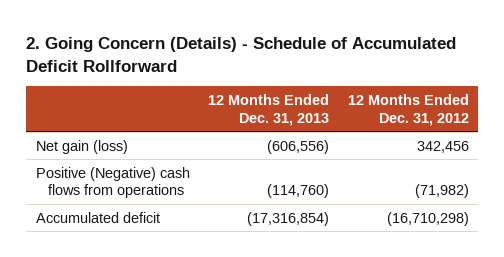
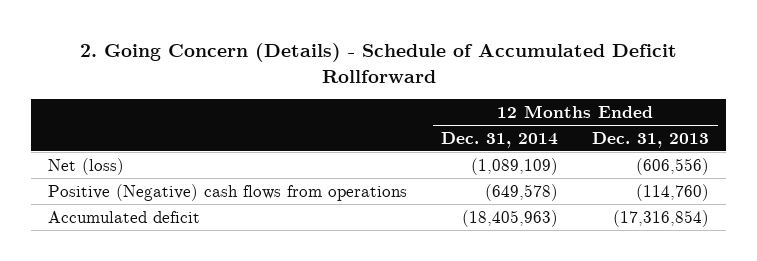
- | 12 Months Ended Dec. 31, 2013 | 12 Months Ended Dec. 31, 2012
+ | 12 Months Ended Dec. 31, 2014 | 12 Months Ended Dec. 31, 2013
- Net gain (loss) | (606,556) | 342,456
+ Net (loss) | (1,089,109) | (606,556)

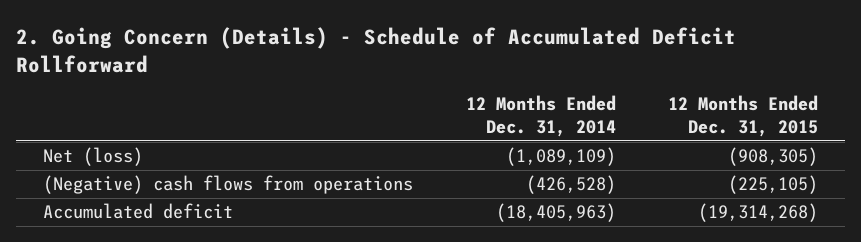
- | 12 Months Ended Dec. 31, 2014 | 12 Months Ended Dec. 31, 2013
+ | 12 Months Ended Dec. 31, 2014 | 12 Months Ended Dec. 31, 2015
- Positive (Negative) cash flows from operations | (649,578) | (114,760)
+ (Negative) cash flows from operations | (426,528) | (225,105)

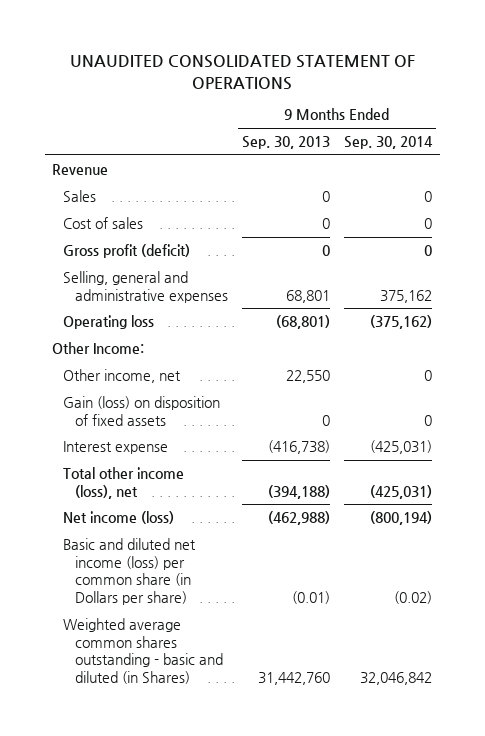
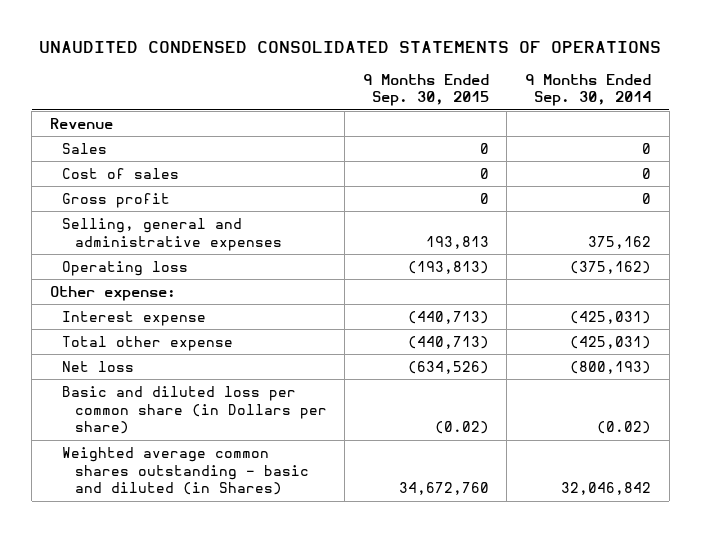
- UNAUDITED CONSOLIDATED STATEMENT OF OPERATIONS
+ UNAUDITED CONDENSED CONSOLIDATED STATEMENTS OF OPERATIONS
- | 9 Months Ended Sep. 30, 2013 | 9 Months Ended Sep. 30, 2014
+ | 9 Months Ended Sep. 30, 2015 | 9 Months Ended Sep. 30, 2014
- Gross profit (deficit) | 0 | 0
+ Gross profit | 0 | 0
- Other Income:
- Other income, net | 22,550 | 0
- Gain (loss) on disposition of fixed assets | 0 | 0
+ Other expense:
- Total other income (loss), net | (394,188) | (425,031)
- Net income (loss) | (462,988) | (800,194)
- Basic and diluted net income (loss) per common share (in Dollars per share) | (0.01) | (0.02)
+ Total other expense | (440,713) | (425,031)
+ Net loss | (634,526) | (800,193)
+ Basic and diluted loss per common share (in Dollars per share) | (0.02) | (0.02)

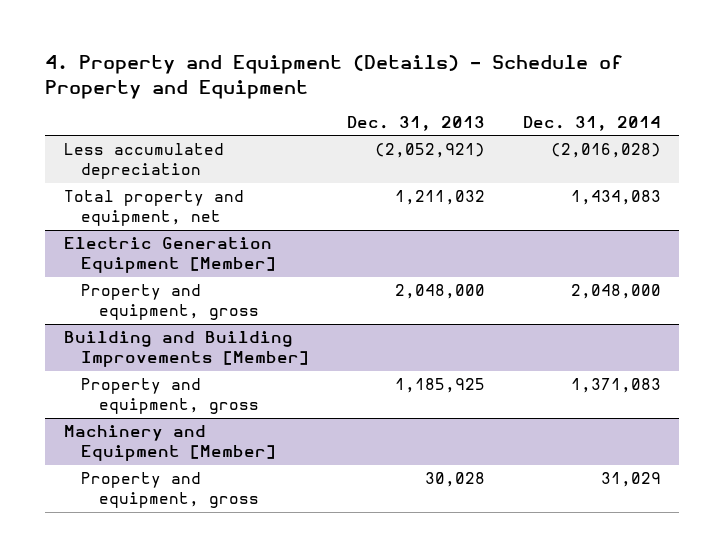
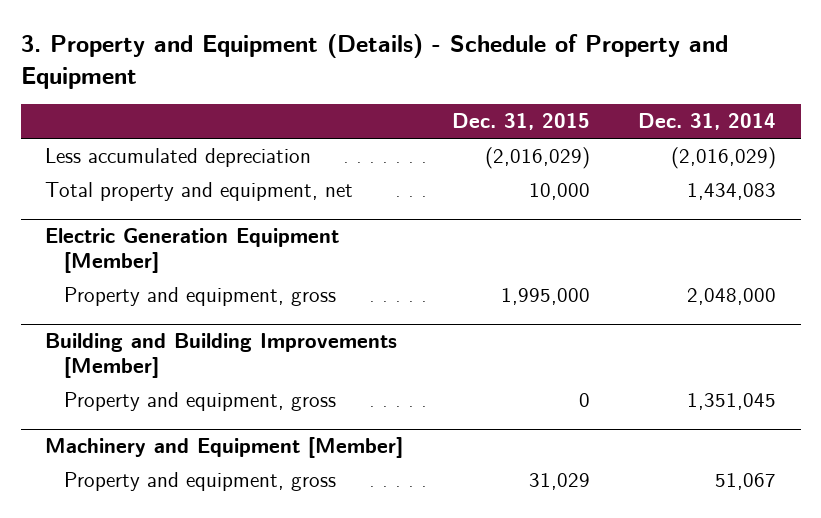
- 4. Property and Equipment (Details) - Schedule of Property and Equipment
+ 3. Property and Equipment (Details) - Schedule of Property and Equipment
- | Dec. 31, 2013 | Dec. 31, 2014
+ | Dec. 31, 2015 | Dec. 31, 2014
- Less accumulated depreciation | (2,052,921) | (2,016,028)
+ Less accumulated depreciation | (2,016,029) | (2,016,029)
@ Building and Building Improvements [Member]
- Property and equipment, gross | 1,185,925 | 1,371,083
+ Property and equipment, gross | 0 | 1,351,045
@ Machinery and Equipment [Member]
- Property and equipment, gross | 30,028 | 31,029
+ Property and equipment, gross | 31,029 | 51,067

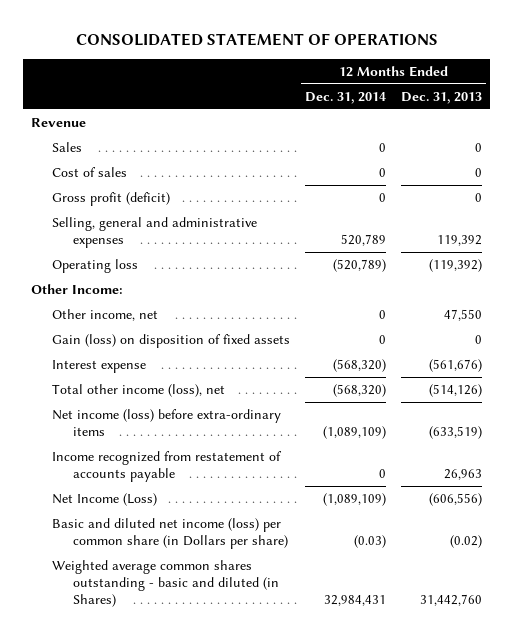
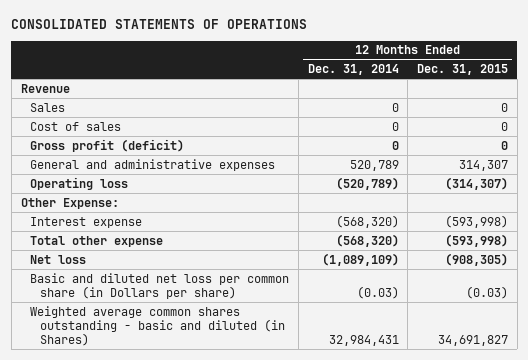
- CONSOLIDATED STATEMENT OF OPERATIONS
+ CONSOLIDATED STATEMENTS OF OPERATIONS
- | 12 Months Ended Dec. 31, 2014 | 12 Months Ended Dec. 31, 2013
+ | 12 Months Ended Dec. 31, 2014 | 12 Months Ended Dec. 31, 2015
- Selling, general and administrative expenses | 520,789 | 119,392
+ General and administrative expenses | 520,789 | 314,307
- Other Income:
- Other income, net | 0 | 47,550
- Gain (loss) on disposition of fixed assets | 0 | 0
+ Other Expense:
- Total other income (loss), net | (568,320) | (514,126)
- Net income (loss) before extra-ordinary items | (1,089,109) | (633,519)
- Income recognized from restatement of accounts payable | 0 | 26,963
- Net Income (Loss) | (1,089,109) | (606,556)
- Basic and diluted net income (loss) per common share (in Dollars per share) | (0.03) | (0.02)
+ Total other expense | (568,320) | (593,998)
+ Net loss | (1,089,109) | (908,305)
+ Basic and diluted net loss per common share (in Dollars per share) | (0.03) | (0.03)

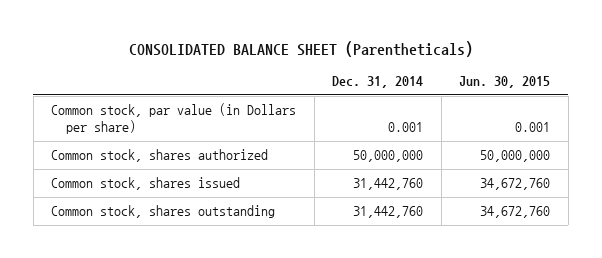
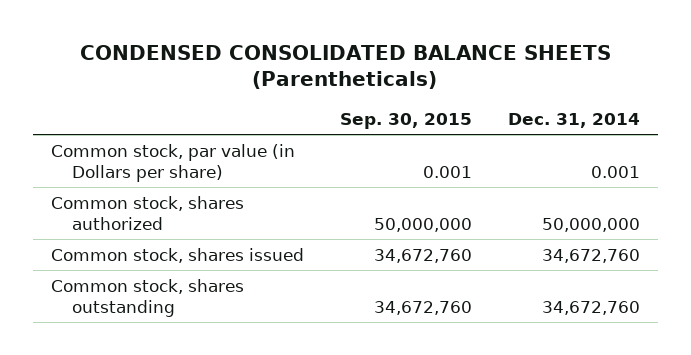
- CONSOLIDATED BALANCE SHEET (Parentheticals)
+ CONDENSED CONSOLIDATED BALANCE SHEETS (Parentheticals)
- | Dec. 31, 2014 | Jun. 30, 2015
+ | Sep. 30, 2015 | Dec. 31, 2014
- Common stock, shares issued | 31,442,760 | 34,672,760
- Common stock, shares outstanding | 31,442,760 | 34,672,760
+ Common stock, shares issued | 34,672,760 | 34,672,760
+ Common stock, shares outstanding | 34,672,760 | 34,672,760

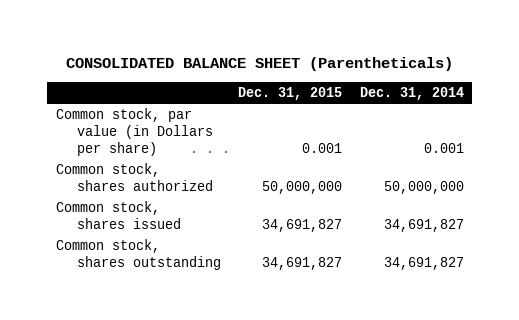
- CONDENSED CONSOLIDATED BALANCE SHEETS (Parentheticals)
+ CONSOLIDATED BALANCE SHEET (Parentheticals)
- | Sep. 30, 2015 | Dec. 31, 2014
+ | Dec. 31, 2015 | Dec. 31, 2014
- Common stock, shares issued | 34,672,760 | 34,672,760
- Common stock, shares outstanding | 34,672,760 | 34,672,760
+ Common stock, shares issued | 34,691,827 | 34,691,827
+ Common stock, shares outstanding | 34,691,827 | 34,691,827

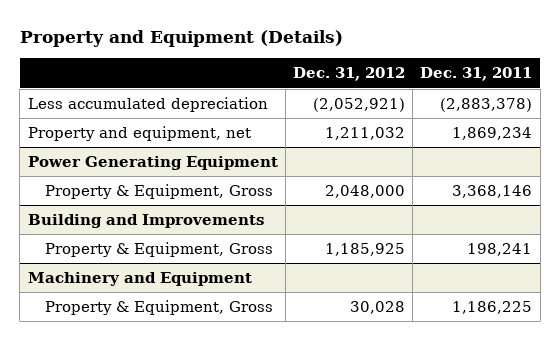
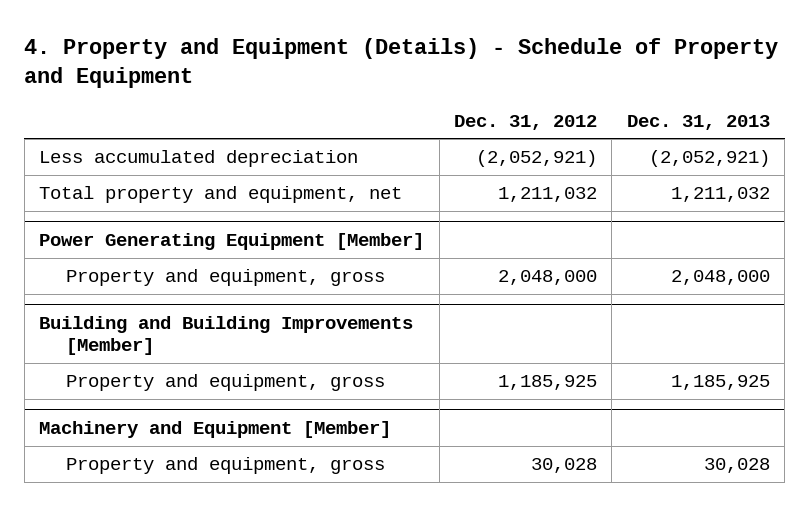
- Property and Equipment (Details)
+ 4. Property and Equipment (Details) - Schedule of Property and Equipment
- | Dec. 31, 2012 | Dec. 31, 2011
+ | Dec. 31, 2012 | Dec. 31, 2013
- Property and equipment, net | 1,211,032 | 1,869,234
- Power Generating Equipment
- Property & Equipment, Gross | 2,048,000 | 3,368,146
- Building and Improvements
- Property & Equipment, Gross | 1,185,925 | 198,241
- Machinery and Equipment
- Property & Equipment, Gross | 30,028 | 1,186,225
+ Total property and equipment, net | 1,211,032 | 1,211,032
+ Power Generating Equipment [Member]
+ Property and equipment, gross | 2,048,000 | 2,048,000
+ Building and Building Improvements [Member]
+ Property and equipment, gross | 1,185,925 | 1,185,925
+ Machinery and Equipment [Member]
+ Property and equipment, gross | 30,028 | 30,028

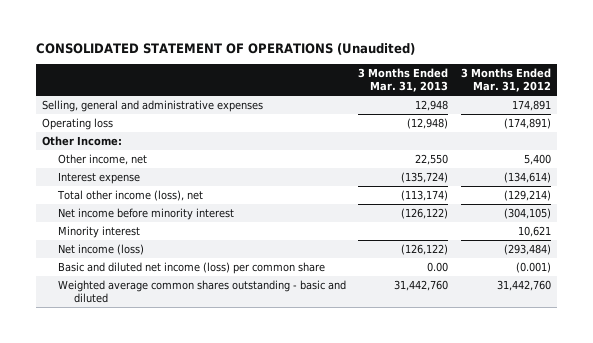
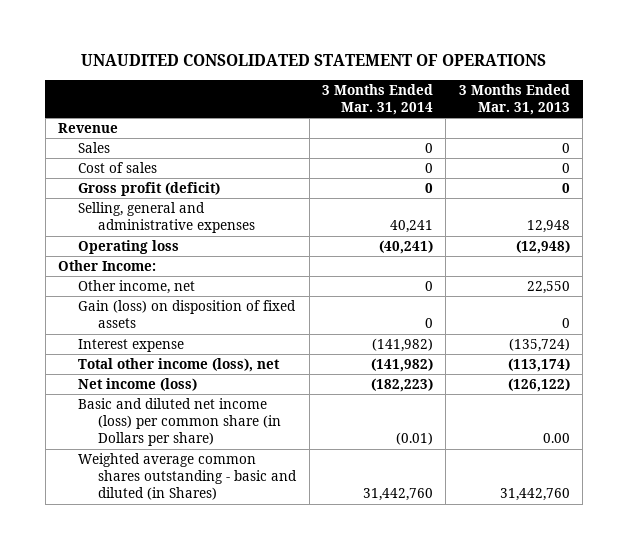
- CONSOLIDATED STATEMENT OF OPERATIONS (Unaudited)
+ UNAUDITED CONSOLIDATED STATEMENT OF OPERATIONS
- | 3 Months Ended Mar. 31, 2013 | 3 Months Ended Mar. 31, 2012
+ | 3 Months Ended Mar. 31, 2014 | 3 Months Ended Mar. 31, 2013
+ Revenue
+ Sales | 0 | 0
+ Cost of sales | 0 | 0
+ Gross profit (deficit) | 0 | 0
+ Gain (loss) on disposition of fixed assets | 0 | 0
- Net income before minority interest | (126,122) | (304,105)
- Minority interest | | 10,621
- Basic and diluted net income (loss) per common share | 0.00 | (0.001)
- Weighted average common shares outstanding - basic and diluted | 31,442,760 | 31,442,760
+ Basic and diluted net income (loss) per common share (in Dollars per share) | (0.01) | 0.00
+ Weighted average common shares outstanding - basic and diluted (in Shares) | 31,442,760 | 31,442,760

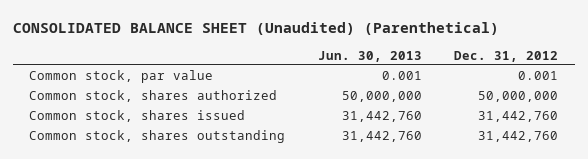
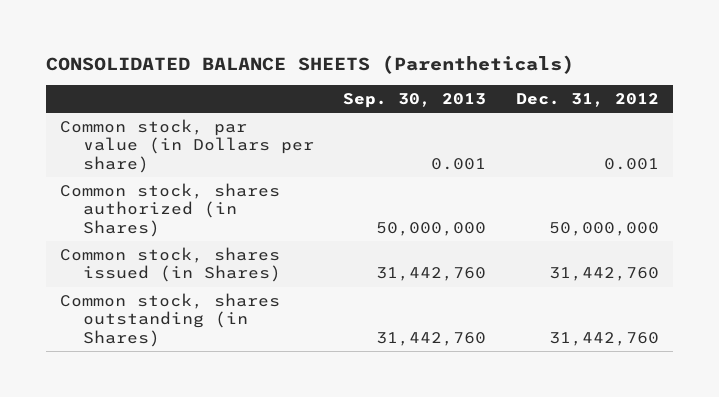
- CONSOLIDATED BALANCE SHEET (Unaudited) (Parenthetical)
+ CONSOLIDATED BALANCE SHEETS (Parentheticals)
- | Jun. 30, 2013 | Dec. 31, 2012
+ | Sep. 30, 2013 | Dec. 31, 2012
- Common stock, par value | 0.001 | 0.001
- Common stock, shares authorized | 50,000,000 | 50,000,000
- Common stock, shares issued | 31,442,760 | 31,442,760
- Common stock, shares outstanding | 31,442,760 | 31,442,760
+ Common stock, par value (in Dollars per share) | 0.001 | 0.001
+ Common stock, shares authorized (in Shares) | 50,000,000 | 50,000,000
+ Common stock, shares issued (in Shares) | 31,442,760 | 31,442,760
+ Common stock, shares outstanding (in Shares) | 31,442,760 | 31,442,760

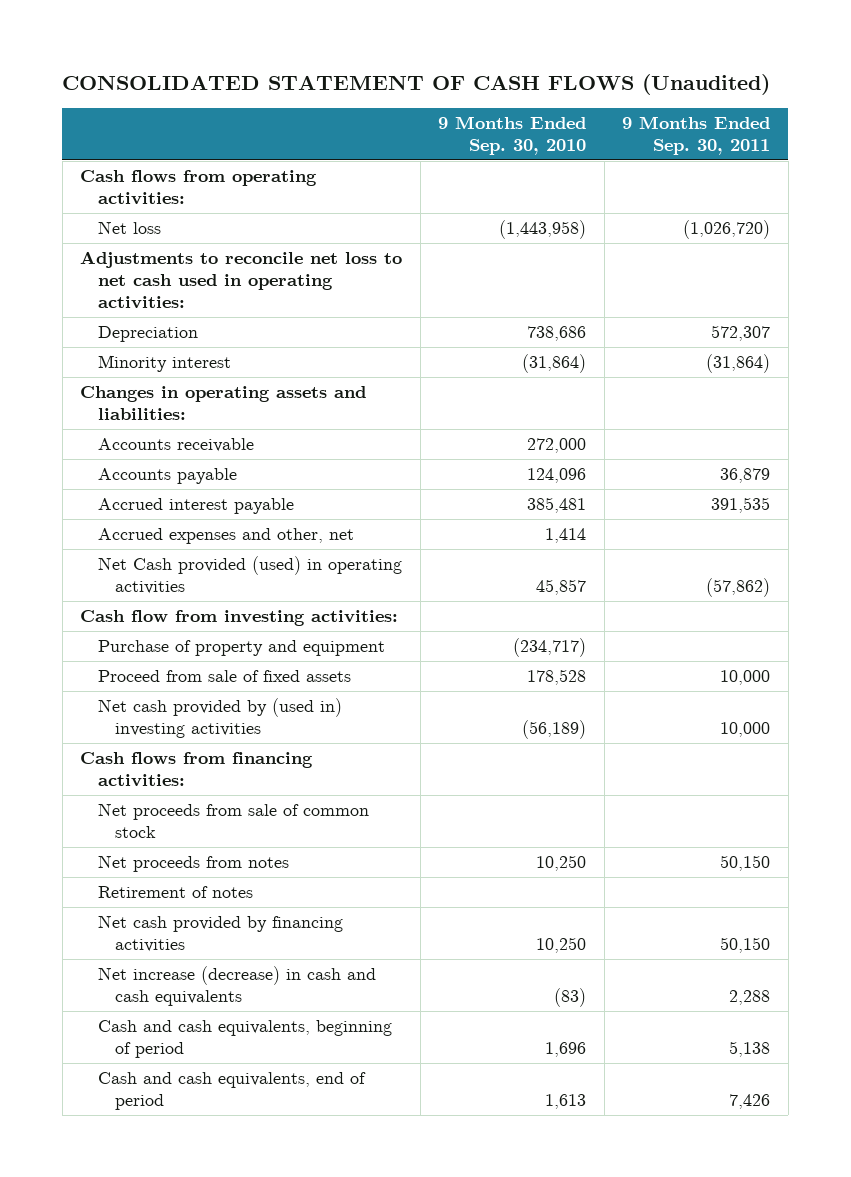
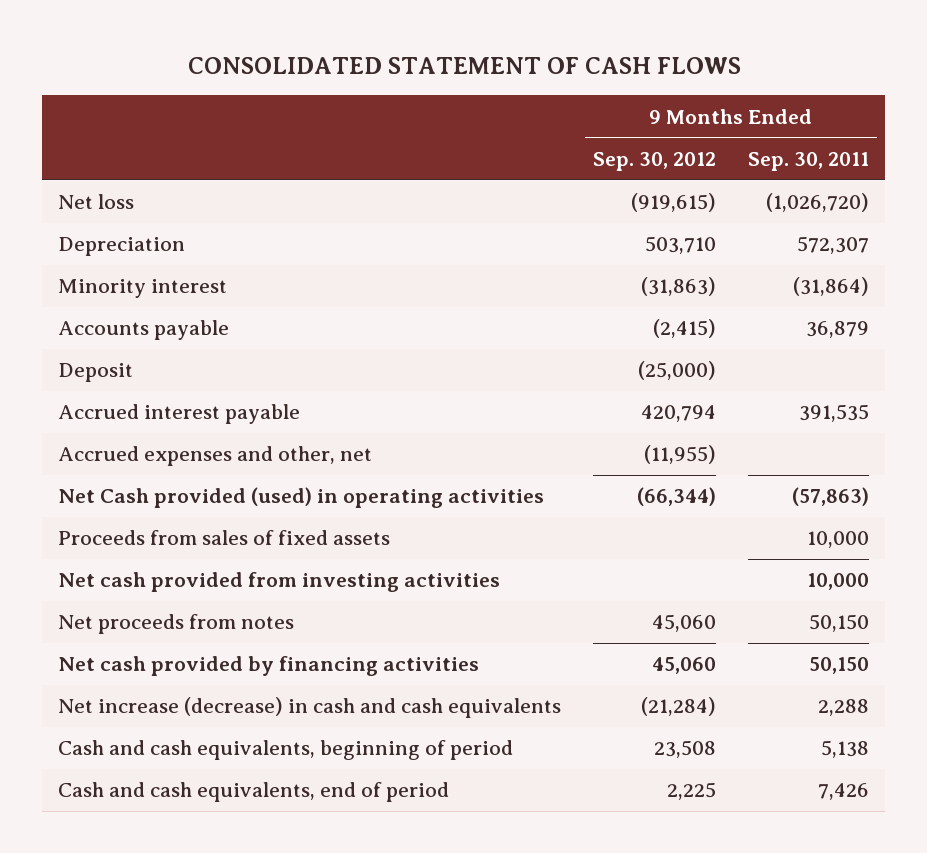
- CONSOLIDATED STATEMENT OF CASH FLOWS (Unaudited)
+ CONSOLIDATED STATEMENT OF CASH FLOWS
- | 9 Months Ended Sep. 30, 2010 | 9 Months Ended Sep. 30, 2011
+ | 9 Months Ended Sep. 30, 2012 | 9 Months Ended Sep. 30, 2011
- Cash flows from operating activities:
- Adjustments to reconcile net loss to net cash used in operating activities:
- Changes in operating assets and liabilities:
- Accounts receivable | 272,000 |
+ Deposit | (25,000) |
- Net Cash provided (used) in operating activities | 45,857 | (57,862)
- Cash flow from investing activities:
- Purchase of property and equipment | (234,717) |
- Proceed from sale of fixed assets | 178,528 | 10,000
- Net cash provided by (used in) investing activities | (56,189) | 10,000
- Cash flows from financing activities:
- Net proceeds from sale of common stock
+ Net Cash provided (used) in operating activities | (66,344) | (57,863)
+ Proceeds from sales of fixed assets | | 10,000
+ Net cash provided from investing activities | | 10,000
- Retirement of notes

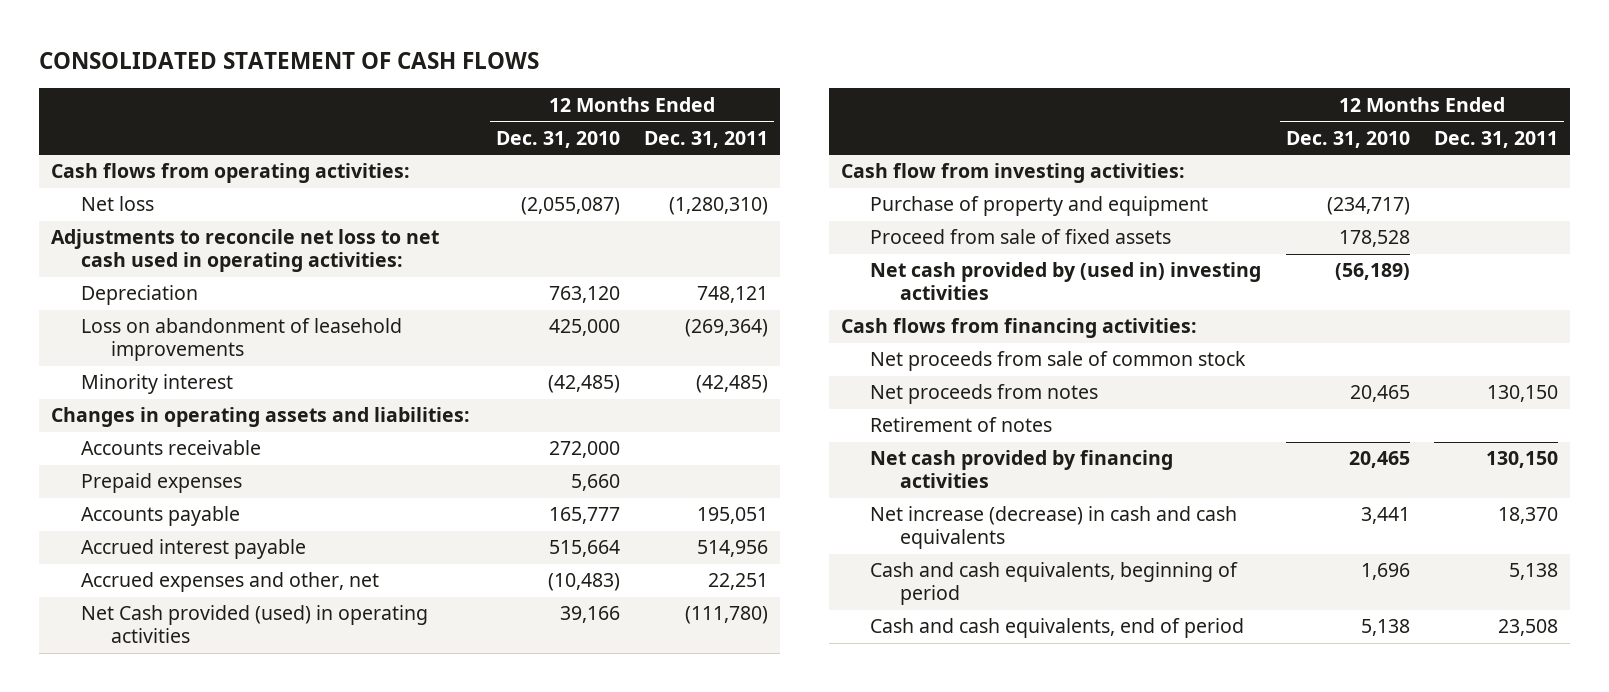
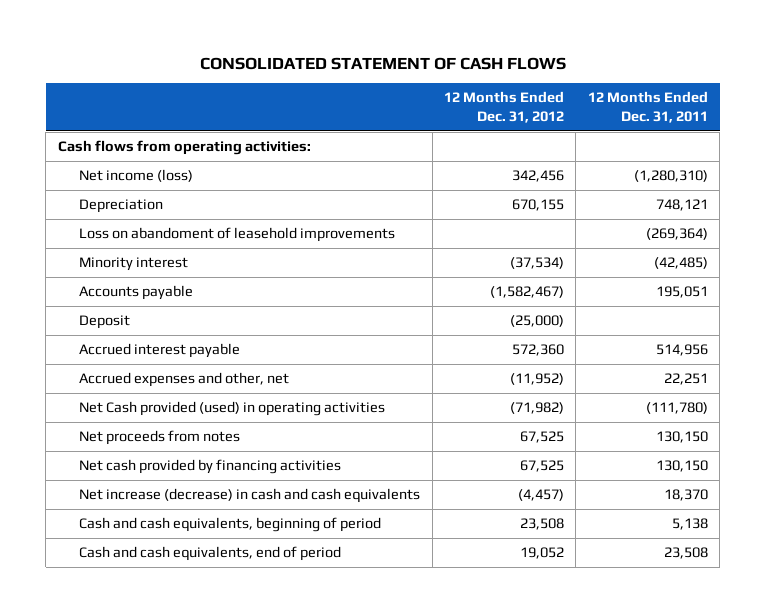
- | 12 Months Ended Dec. 31, 2010 | 12 Months Ended Dec. 31, 2011
+ | 12 Months Ended Dec. 31, 2012 | 12 Months Ended Dec. 31, 2011
- Net loss | (2,055,087) | (1,280,310)
- Adjustments to reconcile net loss to net cash used in operating activities:
+ Net income (loss) | 342,456 | (1,280,310)
- Loss on abandonment of leasehold improvements | 425,000 | (269,364)
+ Loss on abandoment of leasehold improvements | | (269,364)
- Changes in operating assets and liabilities:
- Accounts receivable | 272,000 |
- Prepaid expenses | 5,660 |
+ Deposit | (25,000) |
- Cash flow from investing activities:
- Purchase of property and equipment | (234,717) |
- Proceed from sale of fixed assets | 178,528 |
- Net cash provided by (used in) investing activities | (56,189) |
- Cash flows from financing activities:
- Net proceeds from sale of common stock
- Retirement of notes

